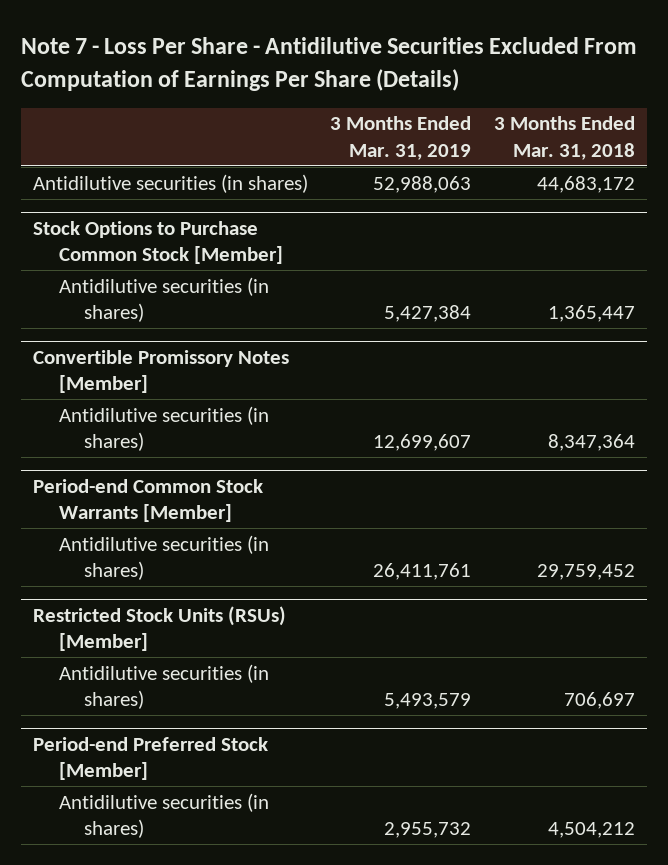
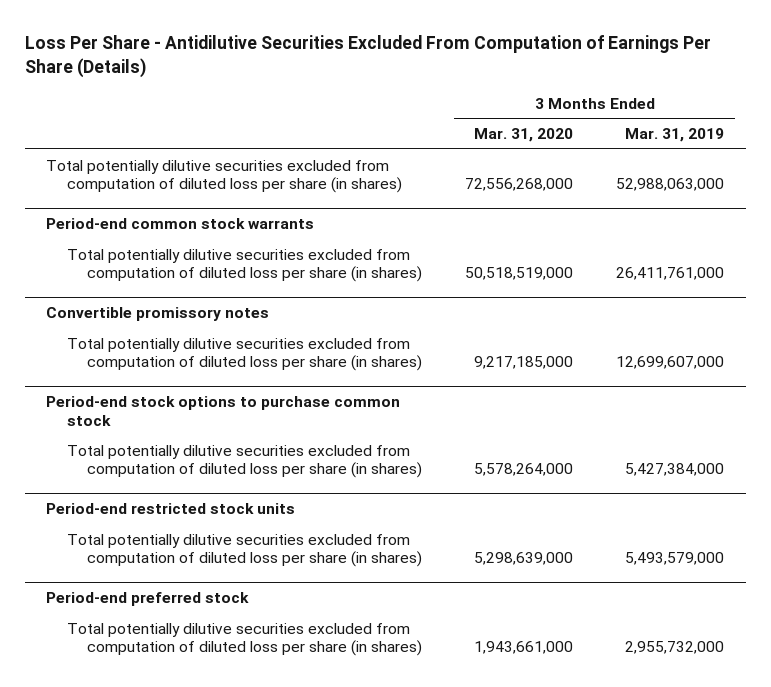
- Note 7 - Loss Per Share - Antidilutive Securities Excluded From Computation of Earnings Per Share (Details)
+ Loss Per Share - Antidilutive Securities Excluded From Computation of Earnings Per Share (Details)
- | 3 Months Ended Mar. 31, 2019 | 3 Months Ended Mar. 31, 2018
+ | 3 Months Ended Mar. 31, 2020 | 3 Months Ended Mar. 31, 2019
- Antidilutive securities (in shares) | 52,988,063 | 44,683,172
- Stock Options to Purchase Common Stock [Member]
- Antidilutive securities (in shares) | 5,427,384 | 1,365,447
- Convertible Promissory Notes [Member]
- Antidilutive securities (in shares) | 12,699,607 | 8,347,364
- Period-end Common Stock Warrants [Member]
- Antidilutive securities (in shares) | 26,411,761 | 29,759,452
- Restricted Stock Units (RSUs) [Member]
- Antidilutive securities (in shares) | 5,493,579 | 706,697
- Period-end Preferred Stock [Member]
- Antidilutive securities (in shares) | 2,955,732 | 4,504,212
+ Total potentially dilutive securities excluded from computation of diluted loss per share (in shares) | 72,556,268,000 | 52,988,063,000
+ Period-end common stock warrants
+ Total potentially dilutive securities excluded from computation of diluted loss per share (in shares) | 50,518,519,000 | 26,411,761,000
+ Convertible promissory notes
+ Total potentially dilutive securities excluded from computation of diluted loss per share (in shares) | 9,217,185,000 | 12,699,607,000
+ Period-end stock options to purchase common stock
+ Total potentially dilutive securities excluded from computation of diluted loss per share (in shares) | 5,578,264,000 | 5,427,384,000
+ Period-end restricted stock units
+ Total potentially dilutive securities excluded from computation of diluted loss per share (in shares) | 5,298,639,000 | 5,493,579,000
+ Period-end preferred stock
+ Total potentially dilutive securities excluded from computation of diluted loss per share (in shares) | 1,943,661,000 | 2,955,732,000

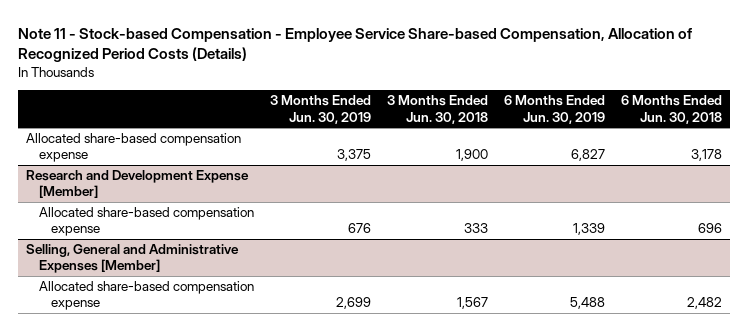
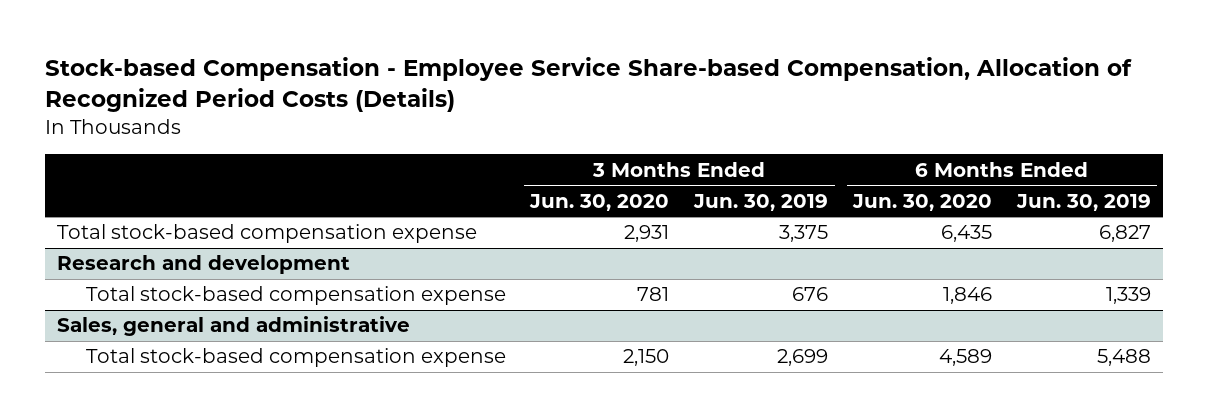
- Note 11 - Stock-based Compensation - Employee Service Share-based Compensation, Allocation of Recognized Period Costs (Details)
+ Stock-based Compensation - Employee Service Share-based Compensation, Allocation of Recognized Period Costs (Details)
- | 3 Months Ended Jun. 30, 2019 | 3 Months Ended Jun. 30, 2018 | 6 Months Ended Jun. 30, 2019 | 6 Months Ended Jun. 30, 2018
+ | 3 Months Ended Jun. 30, 2020 | 3 Months Ended Jun. 30, 2019 | 6 Months Ended Jun. 30, 2020 | 6 Months Ended Jun. 30, 2019
- Allocated share-based compensation expense | 3,375 | 1,900 | 6,827 | 3,178
- Research and Development Expense [Member]
- Allocated share-based compensation expense | 676 | 333 | 1,339 | 696
- Selling, General and Administrative Expenses [Member]
- Allocated share-based compensation expense | 2,699 | 1,567 | 5,488 | 2,482
+ Total stock-based compensation expense | 2,931 | 3,375 | 6,435 | 6,827
+ Research and development
+ Total stock-based compensation expense | 781 | 676 | 1,846 | 1,339
+ Sales, general and administrative
+ Total stock-based compensation expense | 2,150 | 2,699 | 4,589 | 5,488

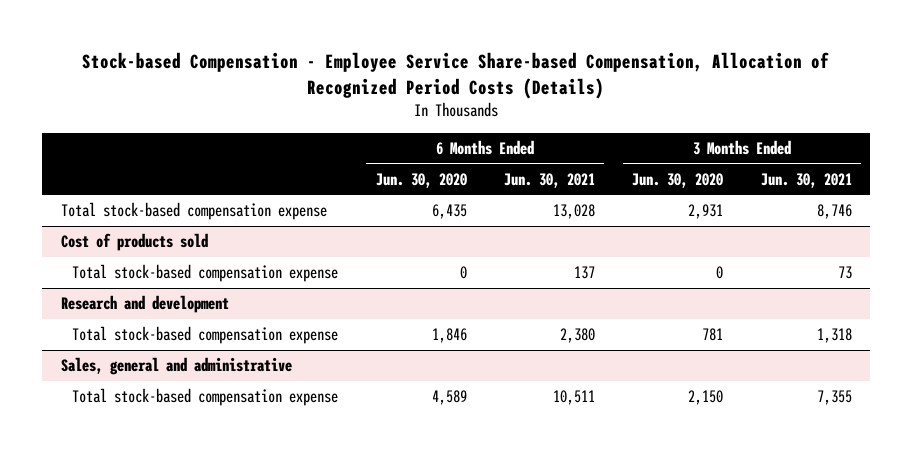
- | 3 Months Ended Jun. 30, 2020 | 3 Months Ended Jun. 30, 2019 | 6 Months Ended Jun. 30, 2020 | 6 Months Ended Jun. 30, 2019
+ | 6 Months Ended Jun. 30, 2020 | 6 Months Ended Jun. 30, 2021 | 3 Months Ended Jun. 30, 2020 | 3 Months Ended Jun. 30, 2021
+ Cost of products sold
+ Total stock-based compensation expense | 0 | 137 | 0 | 73

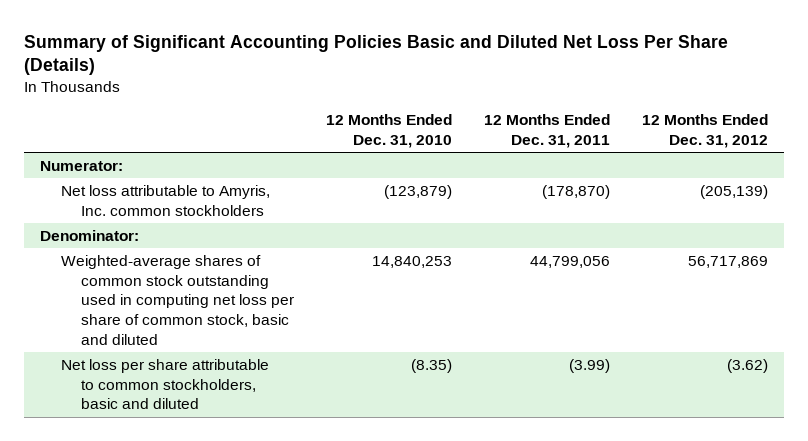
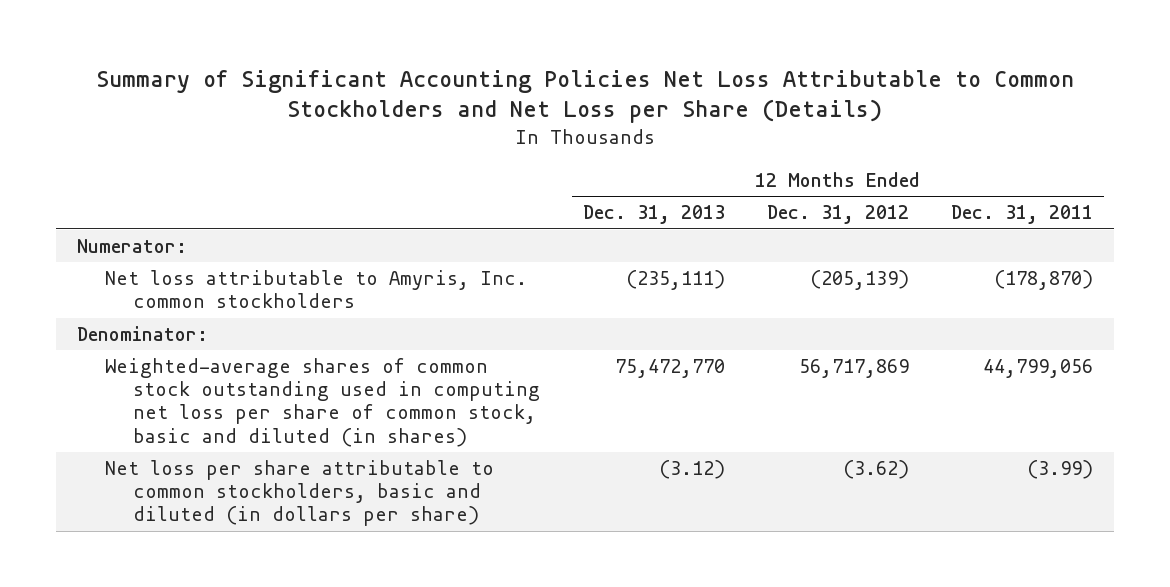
- Summary of Significant Accounting Policies Basic and Diluted Net Loss Per Share (Details)
+ Summary of Significant Accounting Policies Net Loss Attributable to Common Stockholders and Net Loss per Share (Details)
- | 12 Months Ended Dec. 31, 2010 | 12 Months Ended Dec. 31, 2011 | 12 Months Ended Dec. 31, 2012
+ | 12 Months Ended Dec. 31, 2013 | 12 Months Ended Dec. 31, 2012 | 12 Months Ended Dec. 31, 2011
- Weighted-average shares of common stock outstanding used in computing net loss per share of common stock, basic and diluted | 14,840,253 | 44,799,056 | 56,717,869
- Net loss per share attributable to common stockholders, basic and diluted | (8.35) | (3.99) | (3.62)
+ Weighted-average shares of common stock outstanding used in computing net loss per share of common stock, basic and diluted (in shares) | 75,472,770 | 56,717,869 | 44,799,056
+ Net loss per share attributable to common stockholders, basic and diluted (in dollars per share) | (3.12) | (3.62) | (3.99)

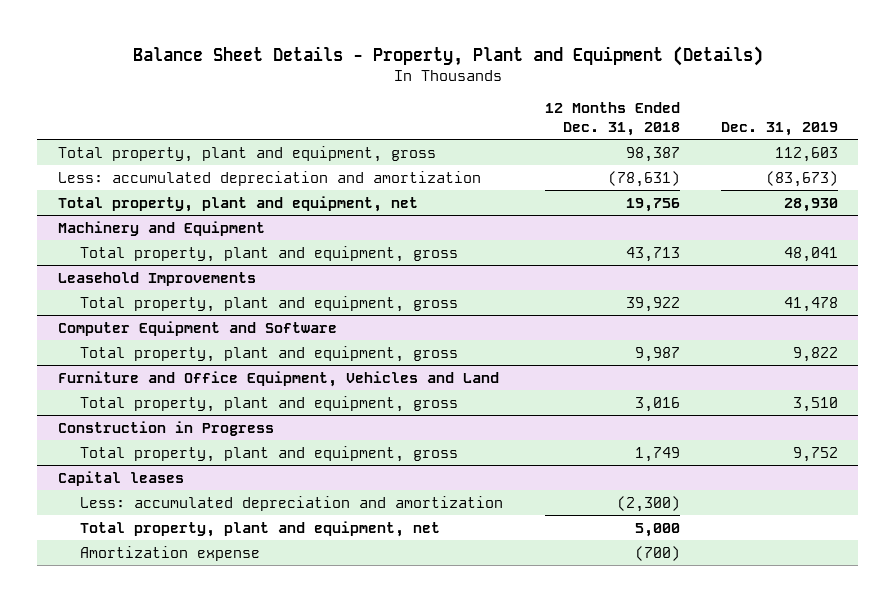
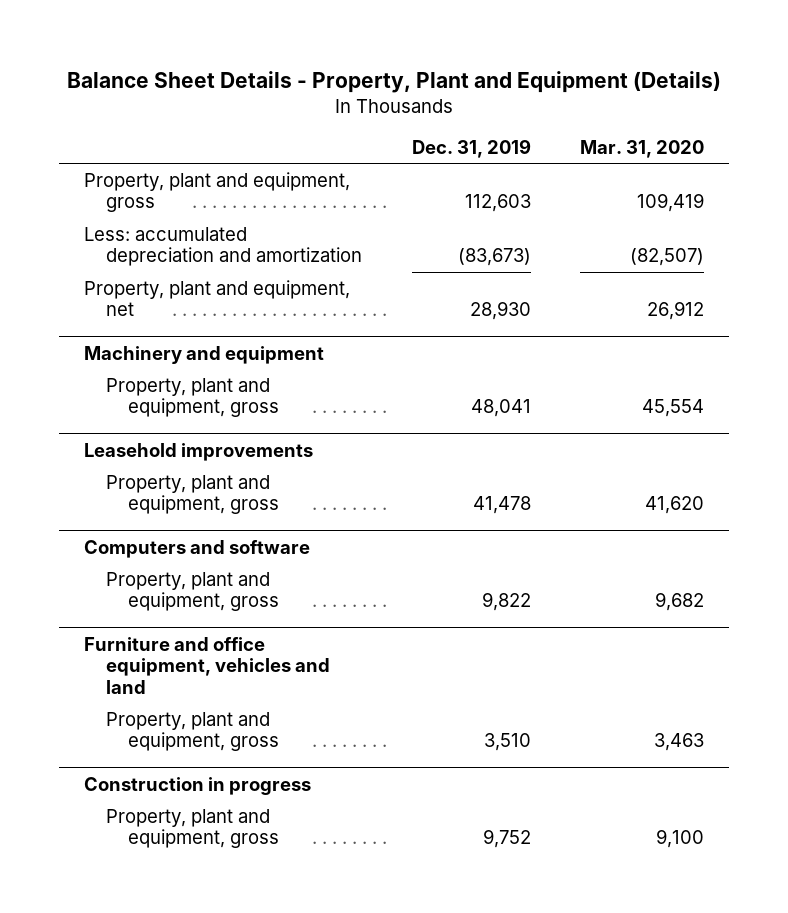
- | 12 Months Ended Dec. 31, 2018 | Dec. 31, 2019
+ | Dec. 31, 2019 | Mar. 31, 2020
- Total property, plant and equipment, gross | 98,387 | 112,603
+ Property, plant and equipment, gross | 112,603 | 109,419
- Total property, plant and equipment, net | 19,756 | 28,930
- Machinery and Equipment
- Total property, plant and equipment, gross | 43,713 | 48,041
- Leasehold Improvements
- Total property, plant and equipment, gross | 39,922 | 41,478
- Computer Equipment and Software
- Total property, plant and equipment, gross | 9,987 | 9,822
- Furniture and Office Equipment, Vehicles and Land
- Total property, plant and equipment, gross | 3,016 | 3,510
- Construction in Progress
- Total property, plant and equipment, gross | 1,749 | 9,752
- Capital leases
- Less: accumulated depreciation and amortization | (2,300) |
- Total property, plant and equipment, net | 5,000 |
- Amortization expense | (700) |
+ Property, plant and equipment, net | 28,930 | 26,912
+ Machinery and equipment
+ Property, plant and equipment, gross | 48,041 | 45,554
+ Leasehold improvements
+ Property, plant and equipment, gross | 41,478 | 41,620
+ Computers and software
+ Property, plant and equipment, gross | 9,822 | 9,682
+ Furniture and office equipment, vehicles and land
+ Property, plant and equipment, gross | 3,510 | 3,463
+ Construction in progress
+ Property, plant and equipment, gross | 9,752 | 9,100

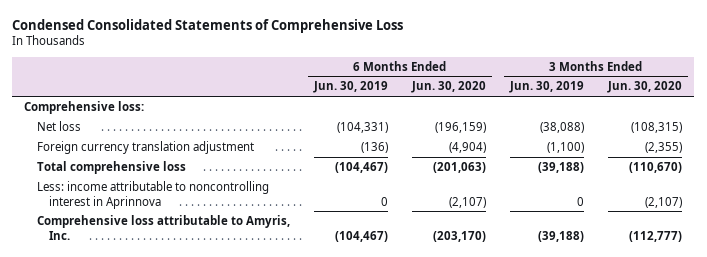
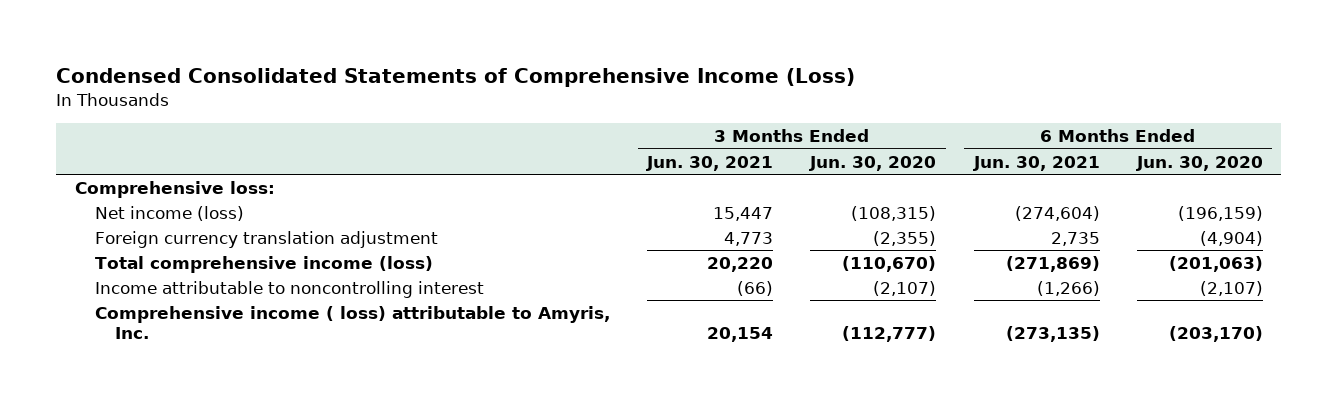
- Condensed Consolidated Statements of Comprehensive Loss
+ Condensed Consolidated Statements of Comprehensive Income (Loss)
- | 6 Months Ended Jun. 30, 2019 | 6 Months Ended Jun. 30, 2020 | 3 Months Ended Jun. 30, 2019 | 3 Months Ended Jun. 30, 2020
+ | 3 Months Ended Jun. 30, 2021 | 3 Months Ended Jun. 30, 2020 | 6 Months Ended Jun. 30, 2021 | 6 Months Ended Jun. 30, 2020
- Net loss | (104,331) | (196,159) | (38,088) | (108,315)
+ Net income (loss) | 15,447 | (108,315) | (274,604) | (196,159)
- Total comprehensive loss | (104,467) | (201,063) | (39,188) | (110,670)
- Less: income attributable to noncontrolling interest in Aprinnova | 0 | (2,107) | 0 | (2,107)
- Comprehensive loss attributable to Amyris, Inc. | (104,467) | (203,170) | (39,188) | (112,777)
+ Total comprehensive income (loss) | 20,220 | (110,670) | (271,869) | (201,063)
+ Income attributable to noncontrolling interest | (66) | (2,107) | (1,266) | (2,107)
+ Comprehensive income ( loss) attributable to Amyris, Inc. | 20,154 | (112,777) | (273,135) | (203,170)

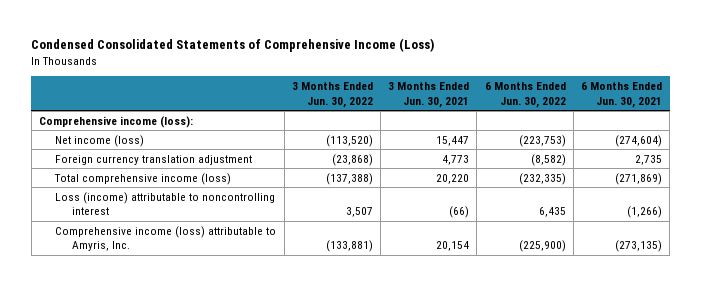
- | 3 Months Ended Jun. 30, 2021 | 3 Months Ended Jun. 30, 2020 | 6 Months Ended Jun. 30, 2021 | 6 Months Ended Jun. 30, 2020
+ | 3 Months Ended Jun. 30, 2022 | 3 Months Ended Jun. 30, 2021 | 6 Months Ended Jun. 30, 2022 | 6 Months Ended Jun. 30, 2021
- Comprehensive loss:
+ Comprehensive income (loss):
- Income attributable to noncontrolling interest | (66) | (2,107) | (1,266) | (2,107)
- Comprehensive income ( loss) attributable to Amyris, Inc. | 20,154 | (112,777) | (273,135) | (203,170)
+ Loss (income) attributable to noncontrolling interest | 3,507 | (66) | 6,435 | (1,266)
+ Comprehensive income (loss) attributable to Amyris, Inc. | (133,881) | 20,154 | (225,900) | (273,135)

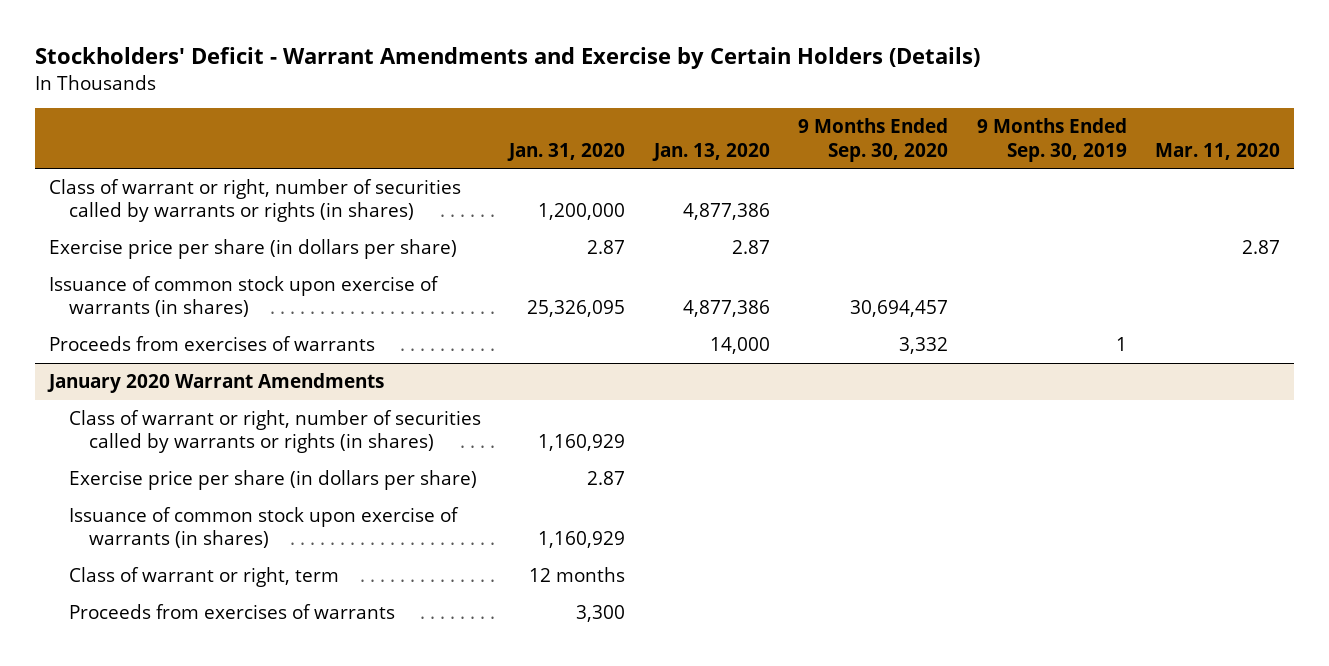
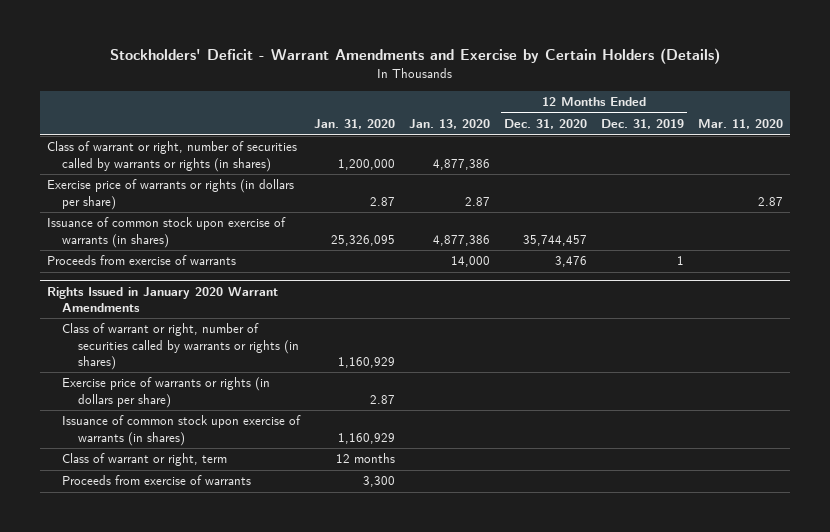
- | Jan. 31, 2020 | Jan. 13, 2020 | 9 Months Ended Sep. 30, 2020 | 9 Months Ended Sep. 30, 2019 | Mar. 11, 2020
+ | Jan. 31, 2020 | Jan. 13, 2020 | 12 Months Ended Dec. 31, 2020 | 12 Months Ended Dec. 31, 2019 | Mar. 11, 2020
- Exercise price per share (in dollars per share) | 2.87 | 2.87 | | | 2.87
+ Exercise price of warrants or rights (in dollars per share) | 2.87 | 2.87 | | | 2.87
- Proceeds from exercises of warrants | | 14,000 | 3,332 | 1 |
- January 2020 Warrant Amendments
+ Proceeds from exercise of warrants | | 14,000 | 3,476 | 1 |
+ Rights Issued in January 2020 Warrant Amendments
- Exercise price per share (in dollars per share) | 2.87 | | | |
+ Exercise price of warrants or rights (in dollars per share) | 2.87 | | | |
- Proceeds from exercises of warrants | 3,300 | | | |
+ Proceeds from exercise of warrants | 3,300 | | | |

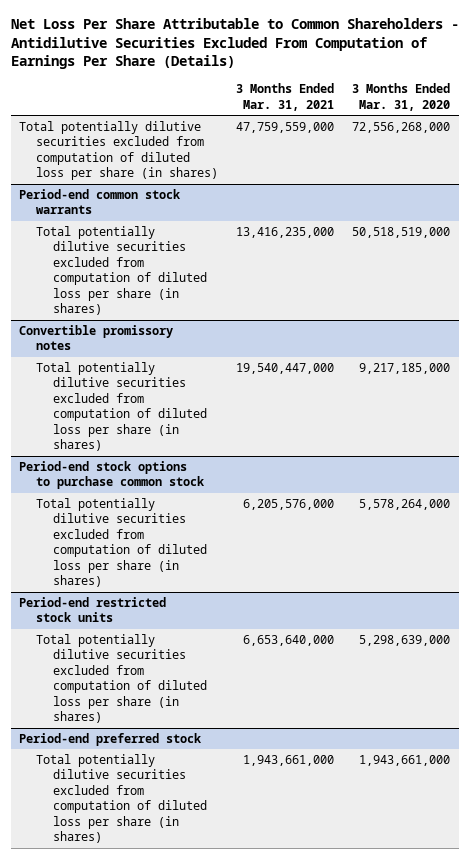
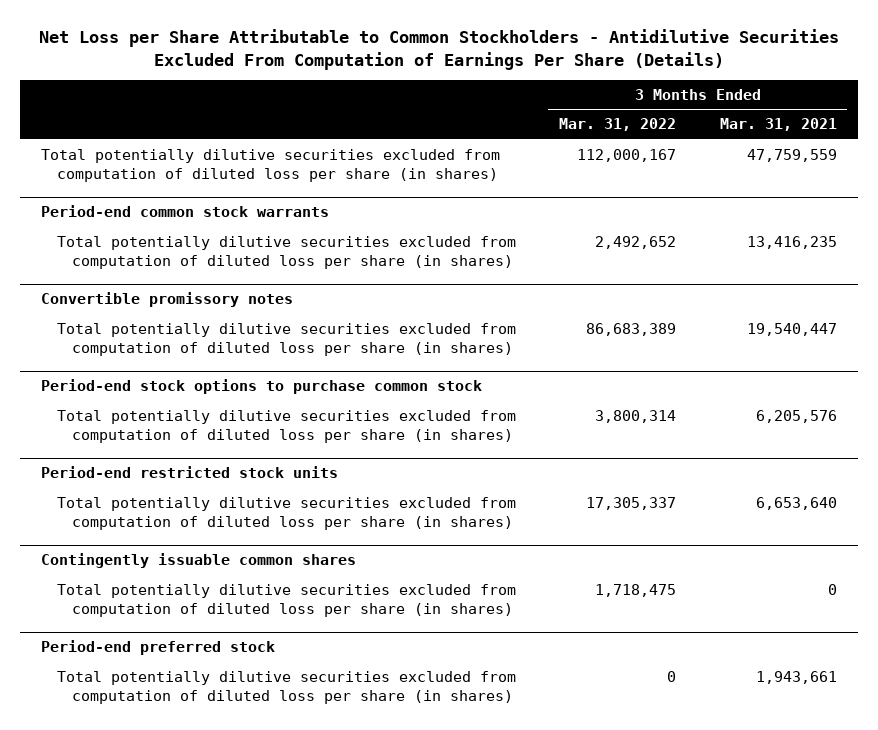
- Net Loss Per Share Attributable to Common Shareholders - Antidilutive Securities Excluded From Computation of Earnings Per Share (Details)
+ Net Loss per Share Attributable to Common Stockholders - Antidilutive Securities Excluded From Computation of Earnings Per Share (Details)
- | 3 Months Ended Mar. 31, 2021 | 3 Months Ended Mar. 31, 2020
+ | 3 Months Ended Mar. 31, 2022 | 3 Months Ended Mar. 31, 2021
- Total potentially dilutive securities excluded from computation of diluted loss per share (in shares) | 47,759,559,000 | 72,556,268,000
+ Total potentially dilutive securities excluded from computation of diluted loss per share (in shares) | 112,000,167 | 47,759,559
@ Period-end common stock warrants
- Total potentially dilutive securities excluded from computation of diluted loss per share (in shares) | 13,416,235,000 | 50,518,519,000
+ Total potentially dilutive securities excluded from computation of diluted loss per share (in shares) | 2,492,652 | 13,416,235
@ Convertible promissory notes
- Total potentially dilutive securities excluded from computation of diluted loss per share (in shares) | 19,540,447,000 | 9,217,185,000
+ Total potentially dilutive securities excluded from computation of diluted loss per share (in shares) | 86,683,389 | 19,540,447
@ Period-end stock options to purchase common stock
- Total potentially dilutive securities excluded from computation of diluted loss per share (in shares) | 6,205,576,000 | 5,578,264,000
+ Total potentially dilutive securities excluded from computation of diluted loss per share (in shares) | 3,800,314 | 6,205,576
@ Period-end restricted stock units
- Total potentially dilutive securities excluded from computation of diluted loss per share (in shares) | 6,653,640,000 | 5,298,639,000
+ Total potentially dilutive securities excluded from computation of diluted loss per share (in shares) | 17,305,337 | 6,653,640
+ Contingently issuable common shares
+ Total potentially dilutive securities excluded from computation of diluted loss per share (in shares) | 1,718,475 | 0
@ Period-end preferred stock
- Total potentially dilutive securities excluded from computation of diluted loss per share (in shares) | 1,943,661,000 | 1,943,661,000
+ Total potentially dilutive securities excluded from computation of diluted loss per share (in shares) | 0 | 1,943,661

